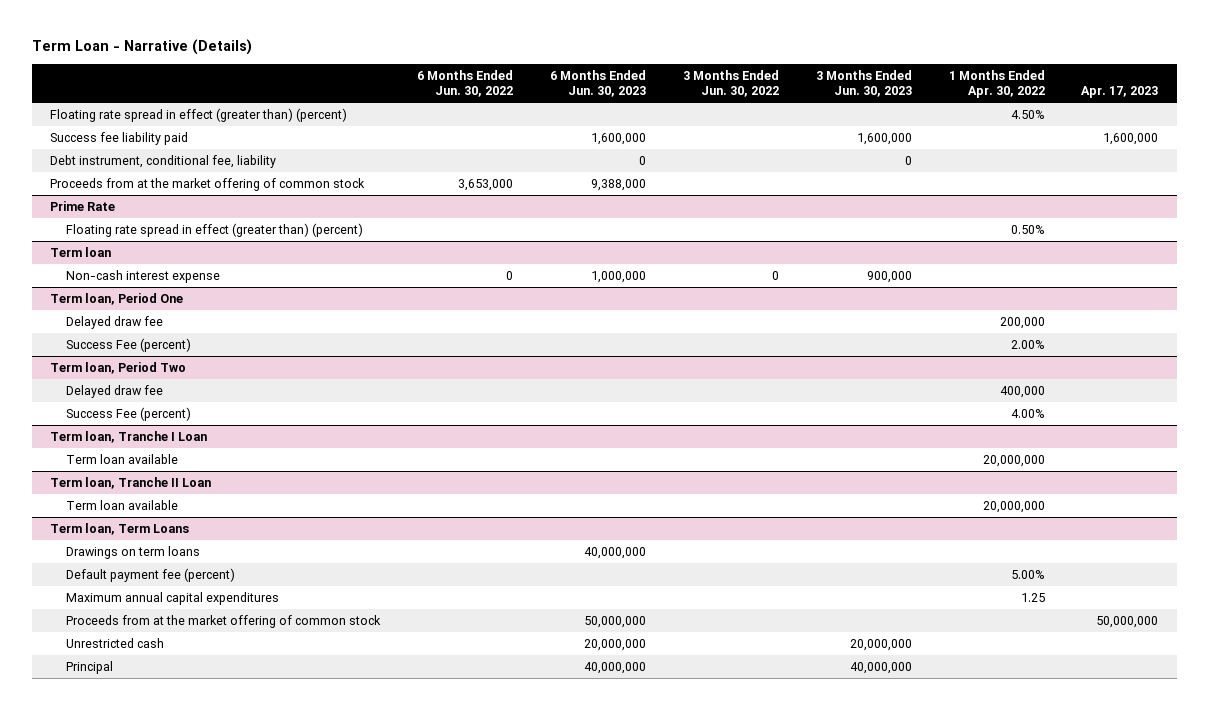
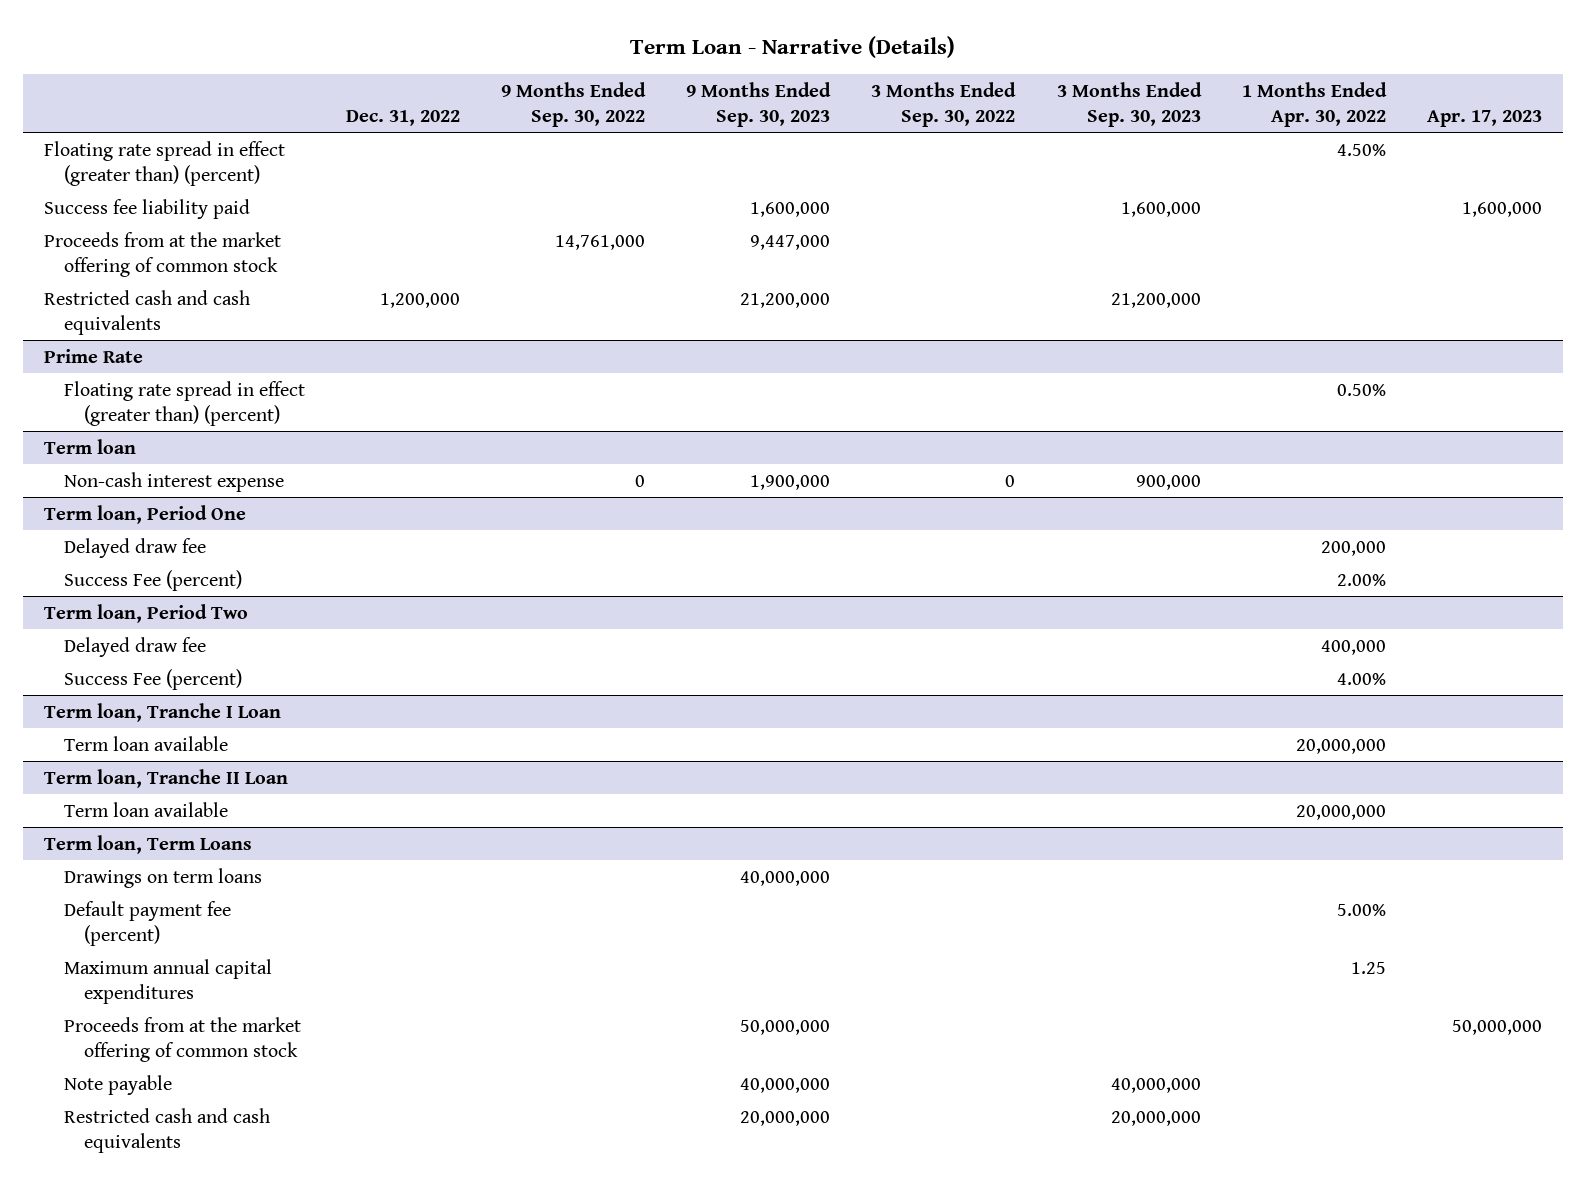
- | 6 Months Ended Jun. 30, 2022 | 6 Months Ended Jun. 30, 2023 | 3 Months Ended Jun. 30, 2022 | 3 Months Ended Jun. 30, 2023 | 1 Months Ended Apr. 30, 2022 | Apr. 17, 2023
+ | Dec. 31, 2022 | 9 Months Ended Sep. 30, 2022 | 9 Months Ended Sep. 30, 2023 | 3 Months Ended Sep. 30, 2022 | 3 Months Ended Sep. 30, 2023 | 1 Months Ended Apr. 30, 2022 | Apr. 17, 2023
- Debt instrument, conditional fee, liability | | 0 | | 0 | |
+ Restricted cash and cash equivalents | 1,200,000 | | 21,200,000 | | 21,200,000 | |
@ Term loan, Term Loans
- Unrestricted cash | | 20,000,000 | | 20,000,000 | |
- Principal | | 40,000,000 | | 40,000,000 | |
+ Note payable | | | 40,000,000 | | 40,000,000 | |
+ Restricted cash and cash equivalents | | | 20,000,000 | | 20,000,000 | |

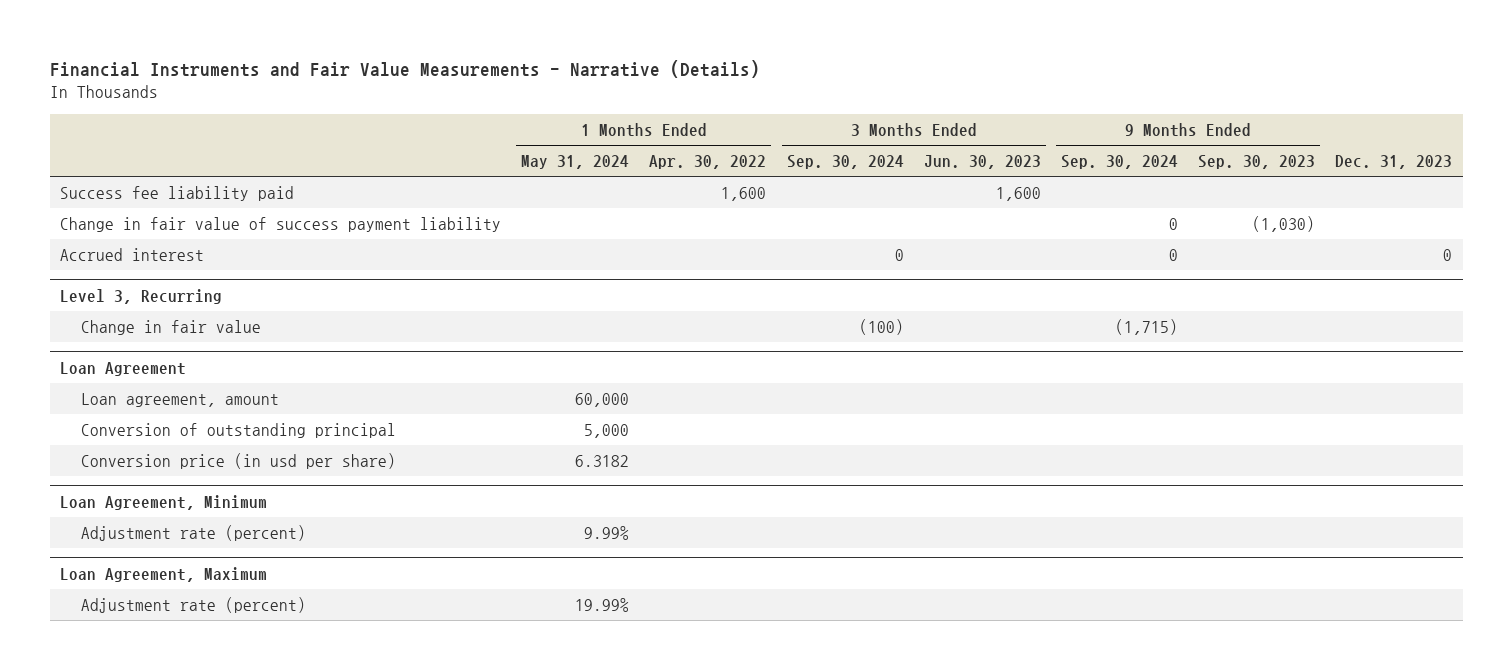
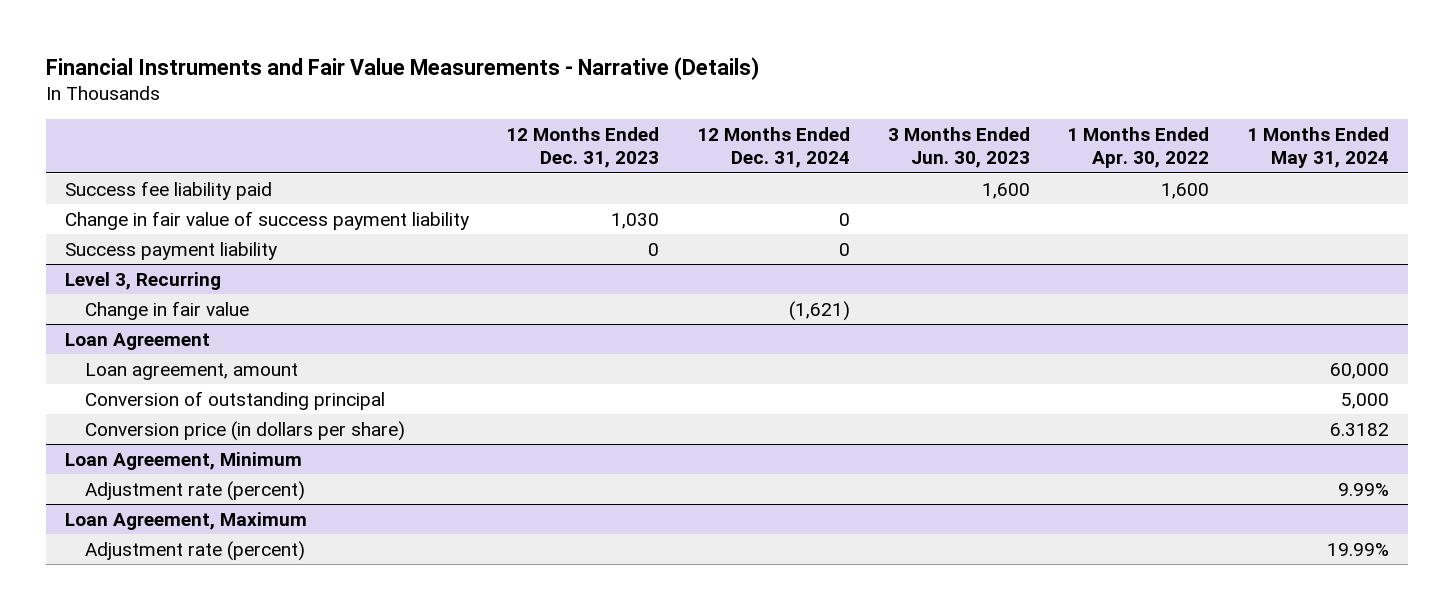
- | 1 Months Ended May 31, 2024 | 1 Months Ended Apr. 30, 2022 | 3 Months Ended Sep. 30, 2024 | 3 Months Ended Jun. 30, 2023 | 9 Months Ended Sep. 30, 2024 | 9 Months Ended Sep. 30, 2023 | Dec. 31, 2023
+ | 12 Months Ended Dec. 31, 2023 | 12 Months Ended Dec. 31, 2024 | 3 Months Ended Jun. 30, 2023 | 1 Months Ended Apr. 30, 2022 | 1 Months Ended May 31, 2024
- Accrued interest | | | 0 | | 0 | | 0
+ Success payment liability | 0 | 0 | | |
@ Loan Agreement
- Conversion price (in usd per share) | 6.3182 | | | | | |
+ Conversion price (in dollars per share) | | | | | 6.3182

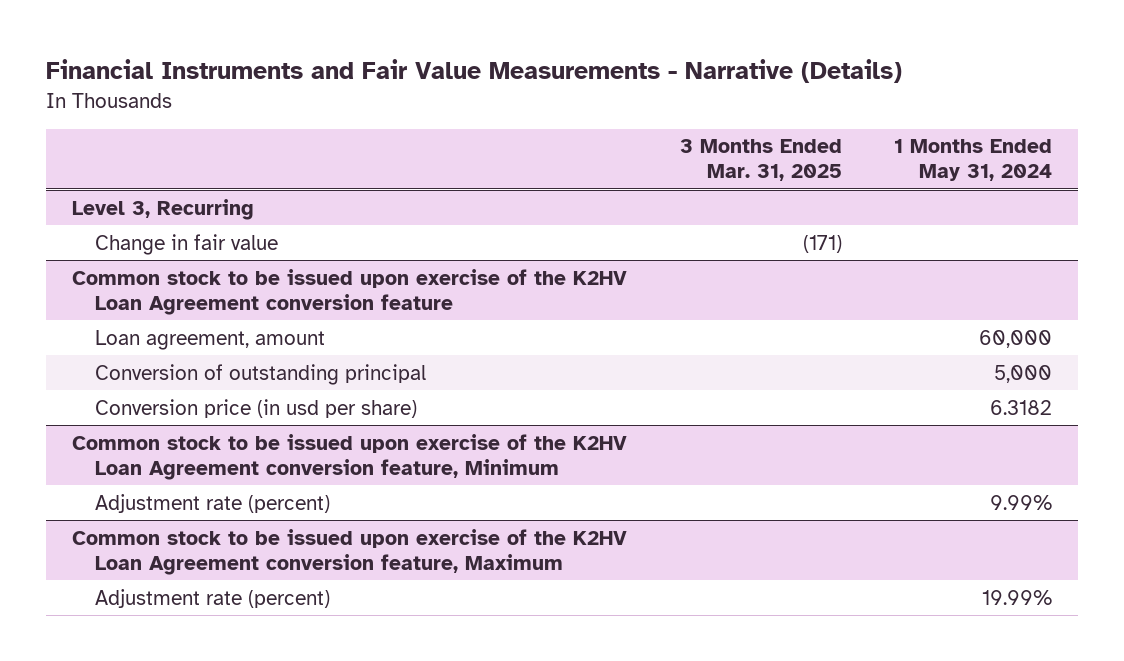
- | 12 Months Ended Dec. 31, 2023 | 12 Months Ended Dec. 31, 2024 | 3 Months Ended Jun. 30, 2023 | 1 Months Ended Apr. 30, 2022 | 1 Months Ended May 31, 2024
+ | 3 Months Ended Mar. 31, 2025 | 1 Months Ended May 31, 2024
- Success fee liability paid | | | 1,600 | 1,600 |
- Change in fair value of success payment liability | 1,030 | 0 | | |
- Success payment liability | 0 | 0 | | |
- Loan Agreement
+ Common stock to be issued upon exercise of the K2HV Loan Agreement conversion feature
- Conversion price (in dollars per share) | | | | | 6.3182
- Loan Agreement, Minimum
+ Conversion price (in usd per share) | | 6.3182
+ Common stock to be issued upon exercise of the K2HV Loan Agreement conversion feature, Minimum
- Loan Agreement, Maximum
+ Common stock to be issued upon exercise of the K2HV Loan Agreement conversion feature, Maximum

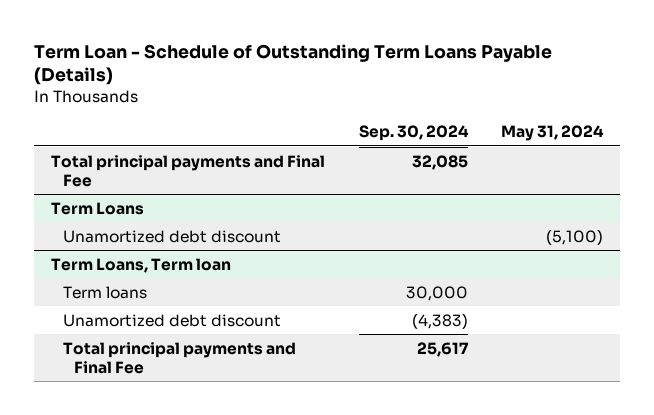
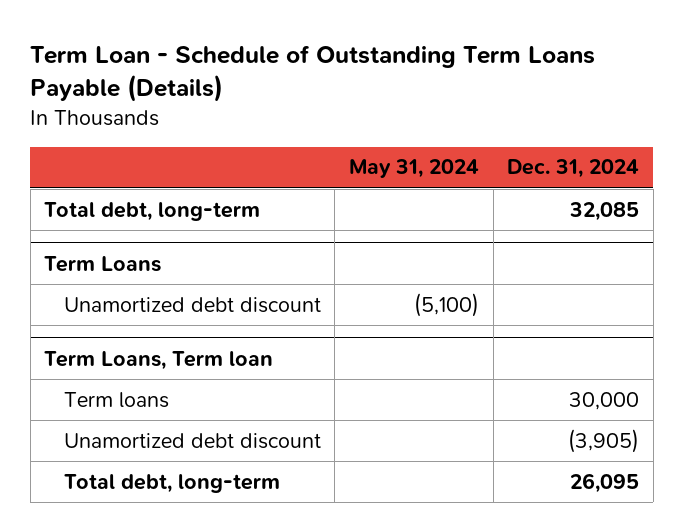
- | Sep. 30, 2024 | May 31, 2024
+ | May 31, 2024 | Dec. 31, 2024
- Total principal payments and Final Fee | 32,085 |
+ Total debt, long-term | | 32,085
@ Term Loans, Term loan
- Total principal payments and Final Fee | 25,617 |
+ Total debt, long-term | | 26,095

